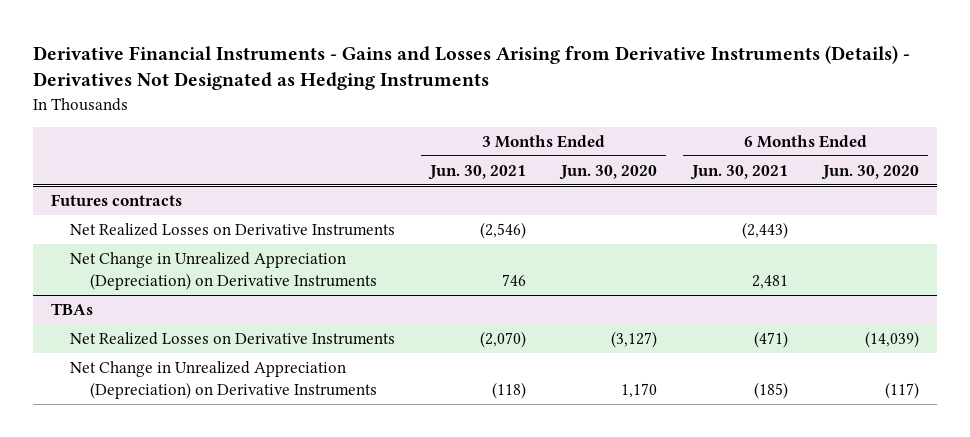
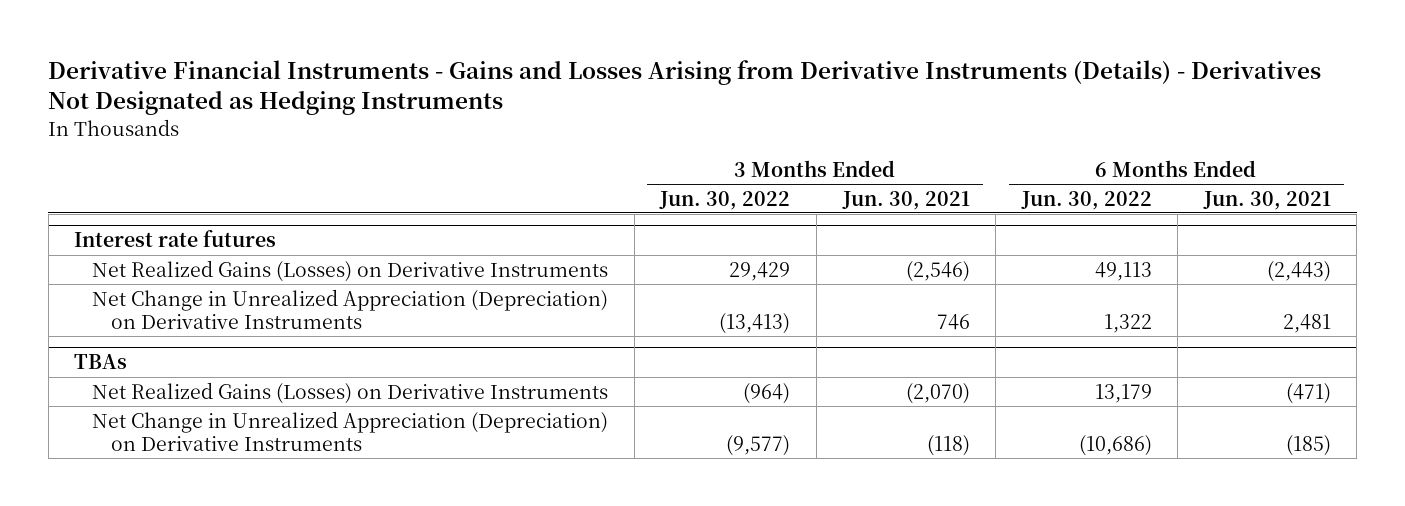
- | 3 Months Ended Jun. 30, 2021 | 3 Months Ended Jun. 30, 2020 | 6 Months Ended Jun. 30, 2021 | 6 Months Ended Jun. 30, 2020
+ | 3 Months Ended Jun. 30, 2022 | 3 Months Ended Jun. 30, 2021 | 6 Months Ended Jun. 30, 2022 | 6 Months Ended Jun. 30, 2021
- Futures contracts
- Net Realized Losses on Derivative Instruments | (2,546) | | (2,443) |
+ Interest rate futures
+ Net Realized Gains (Losses) on Derivative Instruments | 29,429 | (2,546) | 49,113 | (2,443)
@ TBAs
- Net Realized Losses on Derivative Instruments | (2,070) | (3,127) | (471) | (14,039)
+ Net Realized Gains (Losses) on Derivative Instruments | (964) | (2,070) | 13,179 | (471)

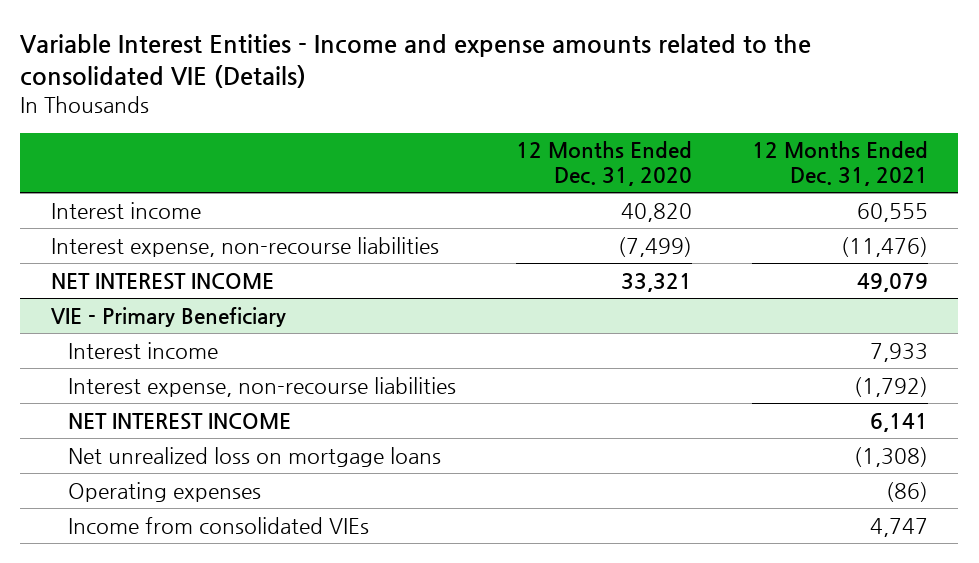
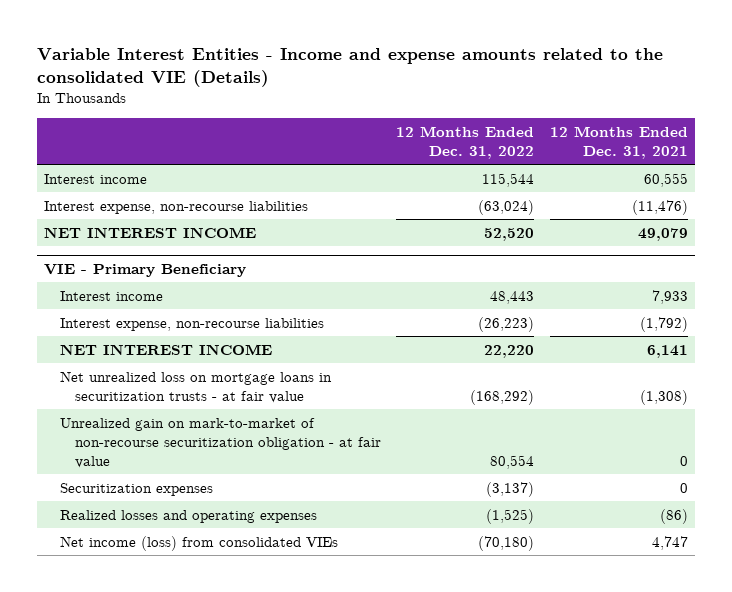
- | 12 Months Ended Dec. 31, 2020 | 12 Months Ended Dec. 31, 2021
+ | 12 Months Ended Dec. 31, 2022 | 12 Months Ended Dec. 31, 2021
@ VIE - Primary Beneficiary
- Net unrealized loss on mortgage loans | | (1,308)
- Operating expenses | | (86)
- Income from consolidated VIEs | | 4,747
+ Net unrealized loss on mortgage loans in securitization trusts - at fair value | (168,292) | (1,308)
+ Unrealized gain on mark-to-market of non-recourse securitization obligation - at fair value | 80,554 | 0
+ Securitization expenses | (3,137) | 0
+ Realized losses and operating expenses | (1,525) | (86)
+ Net income (loss) from consolidated VIEs | (70,180) | 4,747

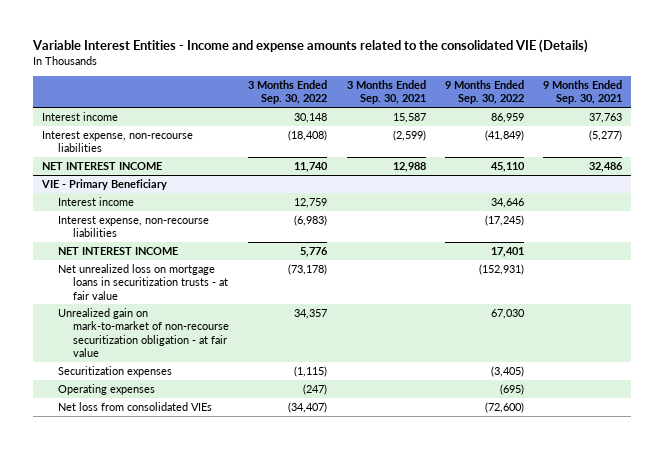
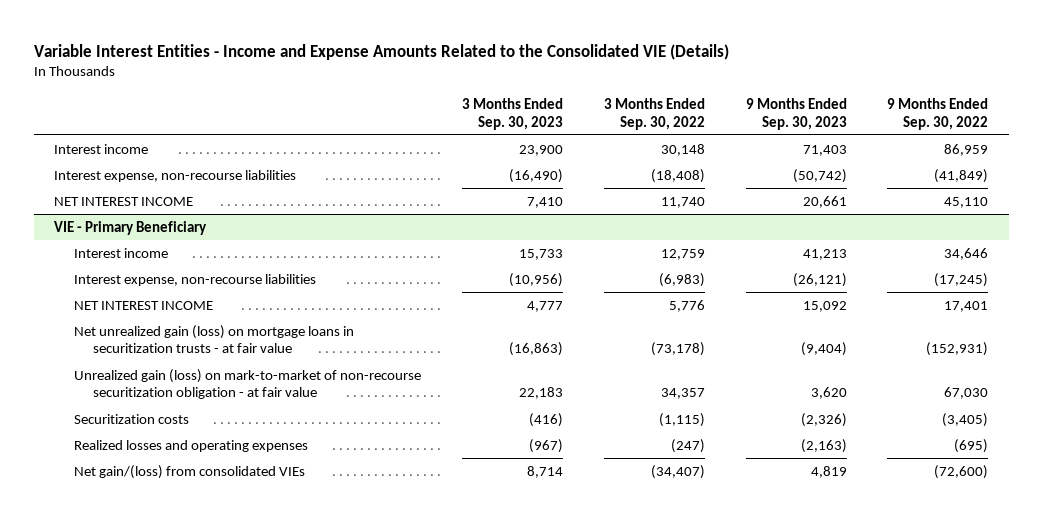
- Variable Interest Entities - Income and expense amounts related to the consolidated VIE (Details)
+ Variable Interest Entities - Income and Expense Amounts Related to the Consolidated VIE (Details)
- | 3 Months Ended Sep. 30, 2022 | 3 Months Ended Sep. 30, 2021 | 9 Months Ended Sep. 30, 2022 | 9 Months Ended Sep. 30, 2021
+ | 3 Months Ended Sep. 30, 2023 | 3 Months Ended Sep. 30, 2022 | 9 Months Ended Sep. 30, 2023 | 9 Months Ended Sep. 30, 2022
@ VIE - Primary Beneficiary
- Net unrealized loss on mortgage loans in securitization trusts - at fair value | (73,178) | | (152,931) |
- Unrealized gain on mark-to-market of non-recourse securitization obligation - at fair value | 34,357 | | 67,030 |
- Securitization expenses | (1,115) | | (3,405) |
- Operating expenses | (247) | | (695) |
- Net loss from consolidated VIEs | (34,407) | | (72,600) |
+ Net unrealized gain (loss) on mortgage loans in securitization trusts - at fair value | (16,863) | (73,178) | (9,404) | (152,931)
+ Unrealized gain (loss) on mark-to-market of non-recourse securitization obligation - at fair value | 22,183 | 34,357 | 3,620 | 67,030
+ Securitization costs | (416) | (1,115) | (2,326) | (3,405)
+ Realized losses and operating expenses | (967) | (247) | (2,163) | (695)
+ Net gain/(loss) from consolidated VIEs | 8,714 | (34,407) | 4,819 | (72,600)

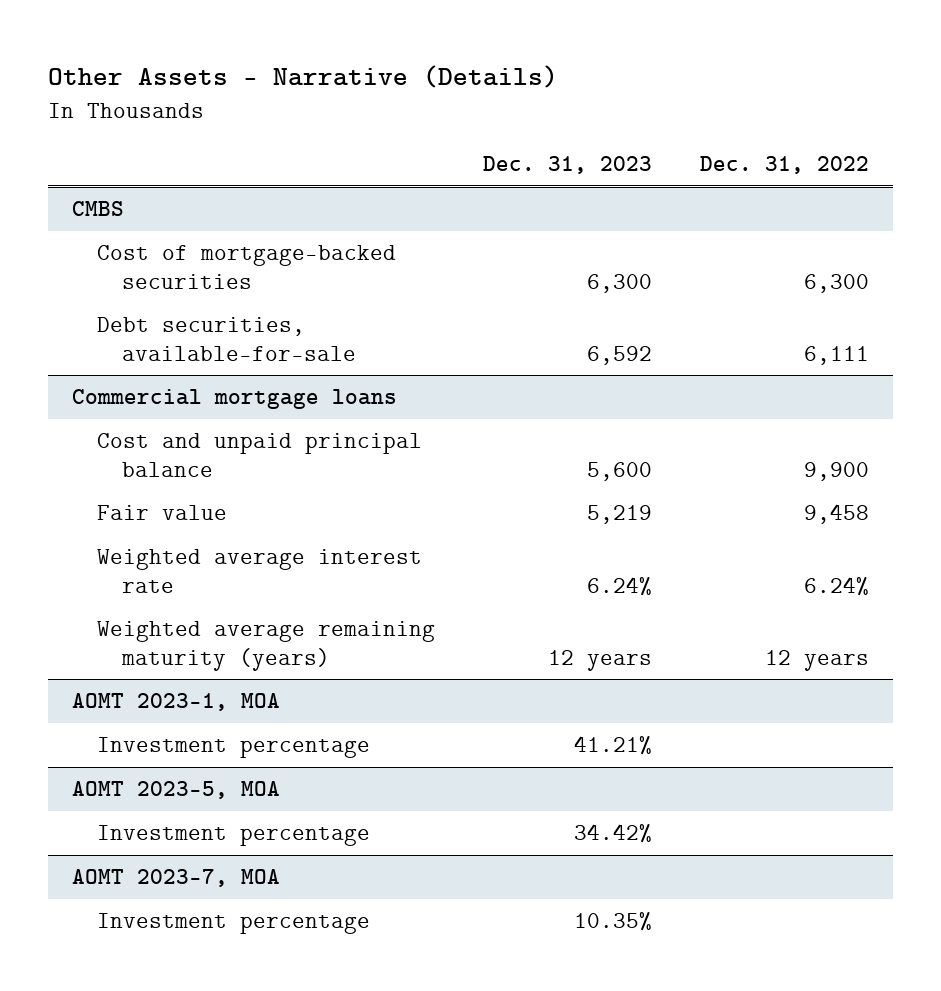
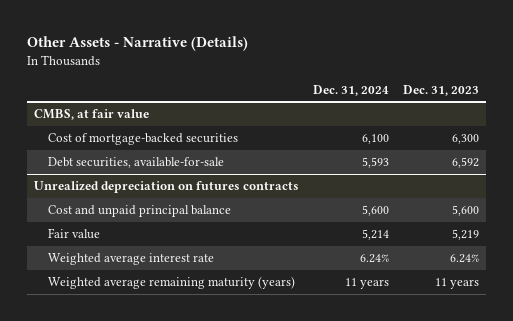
- | Dec. 31, 2023 | Dec. 31, 2022
+ | Dec. 31, 2024 | Dec. 31, 2023
- CMBS
+ CMBS, at fair value
- Commercial mortgage loans
+ Unrealized depreciation on futures contracts
- Weighted average remaining maturity (years) | 12 years | 12 years
- AOMT 2023-1, MOA
- Investment percentage | 41.21% |
- AOMT 2023-5, MOA
- Investment percentage | 34.42% |
- AOMT 2023-7, MOA
- Investment percentage | 10.35% |
+ Weighted average remaining maturity (years) | 11 years | 11 years

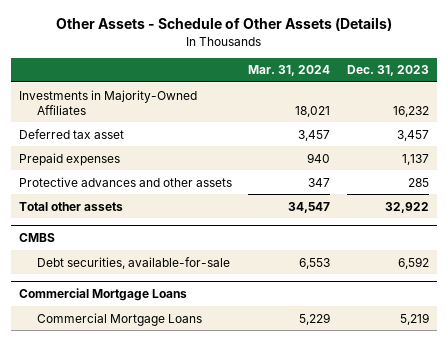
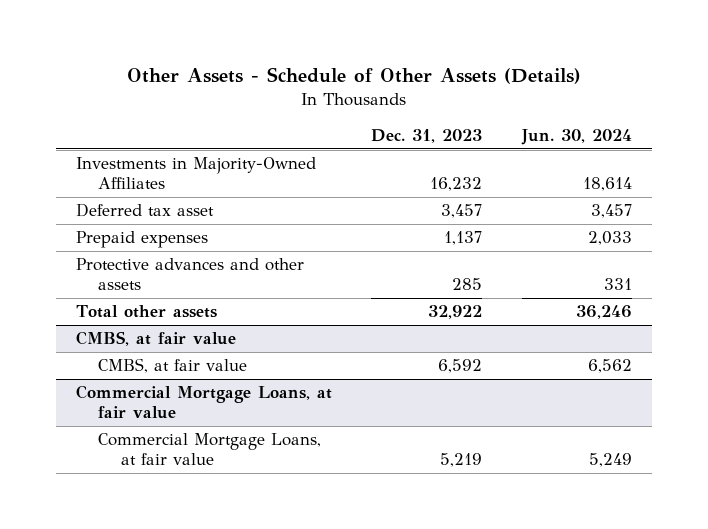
- | Mar. 31, 2024 | Dec. 31, 2023
+ | Dec. 31, 2023 | Jun. 30, 2024
- CMBS
- Debt securities, available-for-sale | 6,553 | 6,592
- Commercial Mortgage Loans
- Commercial Mortgage Loans | 5,229 | 5,219
+ CMBS, at fair value
+ CMBS, at fair value | 6,592 | 6,562
+ Commercial Mortgage Loans, at fair value
+ Commercial Mortgage Loans, at fair value | 5,219 | 5,249

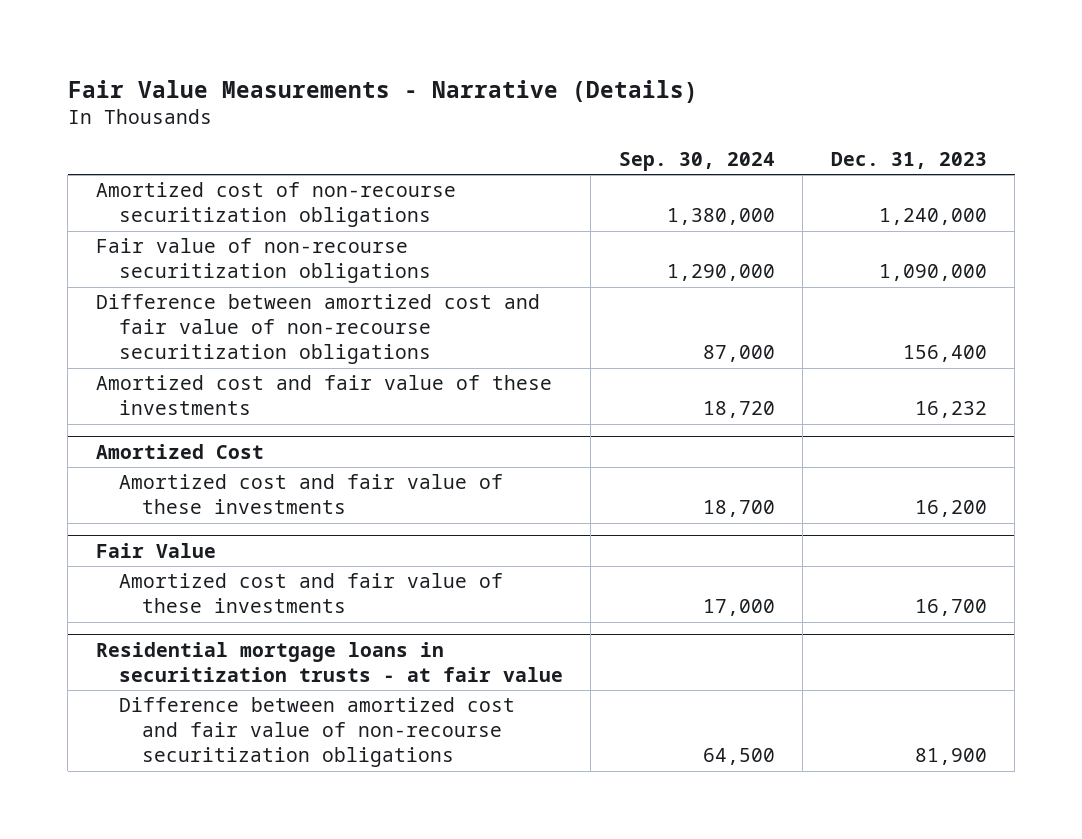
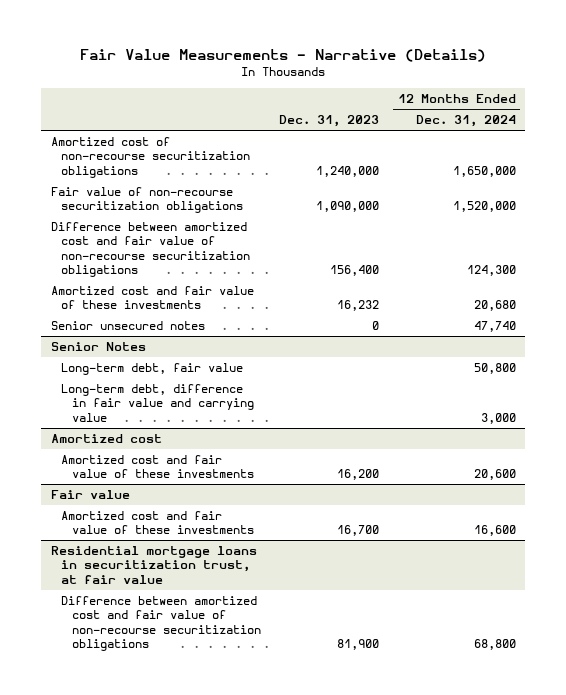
- | Sep. 30, 2024 | Dec. 31, 2023
+ | Dec. 31, 2023 | 12 Months Ended Dec. 31, 2024
- Amortized Cost
+ Senior unsecured notes | 0 | 47,740
+ Senior Notes
+ Long-term debt, fair value | | 50,800
+ Long-term debt, difference in fair value and carrying value | | 3,000
+ Amortized cost
- Fair Value
+ Fair value
- Residential mortgage loans in securitization trusts - at fair value
+ Residential mortgage loans in securitization trust, at fair value

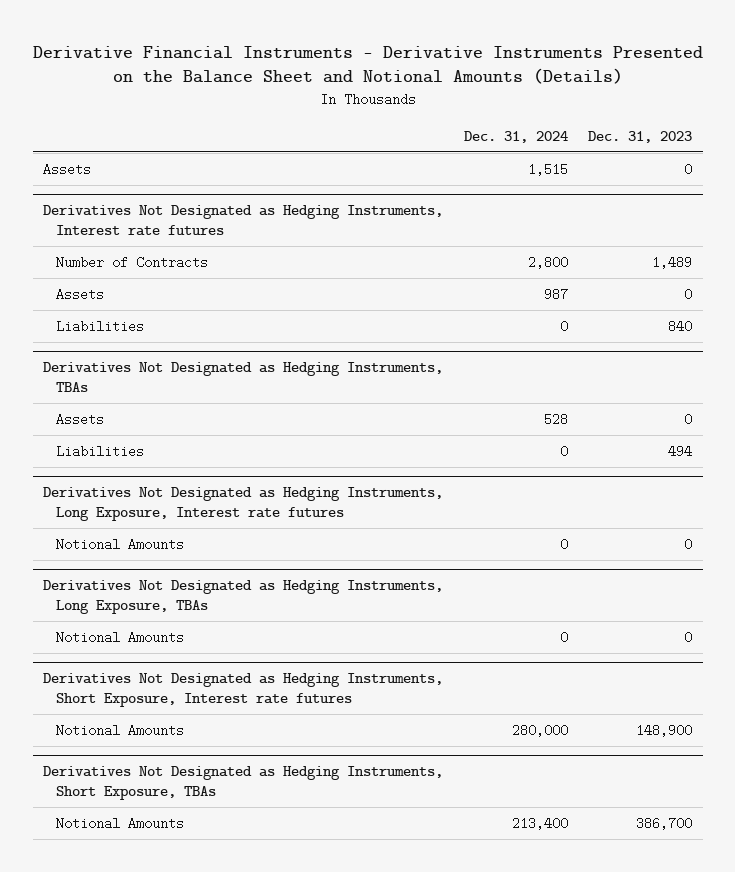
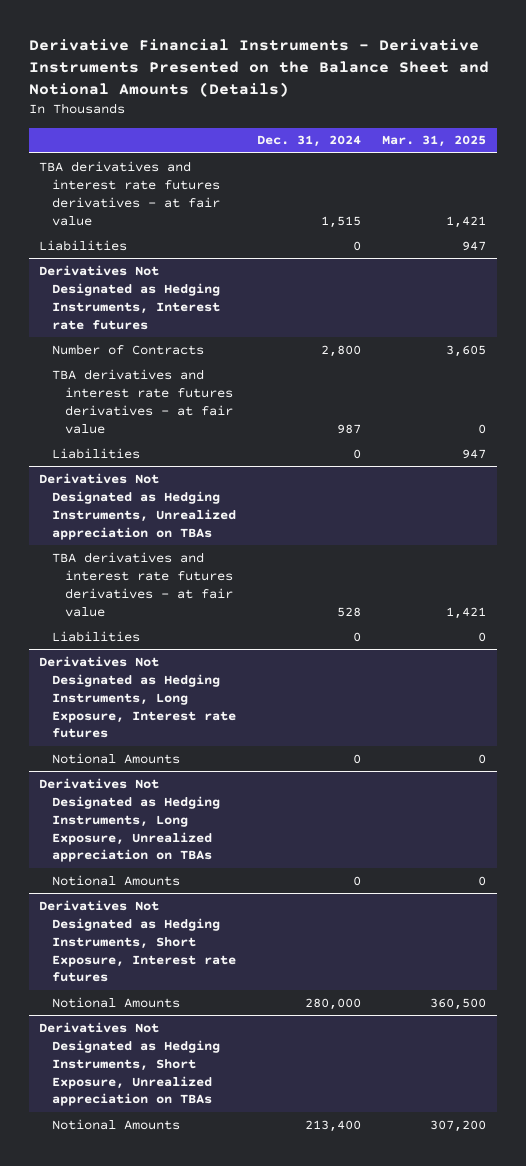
- | Dec. 31, 2024 | Dec. 31, 2023
+ | Dec. 31, 2024 | Mar. 31, 2025
- Assets | 1,515 | 0
+ TBA derivatives and interest rate futures derivatives - at fair value | 1,515 | 1,421
+ Liabilities | 0 | 947
@ Derivatives Not Designated as Hedging Instruments, Interest rate futures
- Assets | 987 | 0
+ TBA derivatives and interest rate futures derivatives - at fair value | 987 | 0
- Derivatives Not Designated as Hedging Instruments, TBAs
- Assets | 528 | 0
+ Derivatives Not Designated as Hedging Instruments, Unrealized appreciation on TBAs
+ TBA derivatives and interest rate futures derivatives - at fair value | 528 | 1,421
- Derivatives Not Designated as Hedging Instruments, Long Exposure, TBAs
+ Derivatives Not Designated as Hedging Instruments, Long Exposure, Unrealized appreciation on TBAs
- Derivatives Not Designated as Hedging Instruments, Short Exposure, TBAs
+ Derivatives Not Designated as Hedging Instruments, Short Exposure, Unrealized appreciation on TBAs

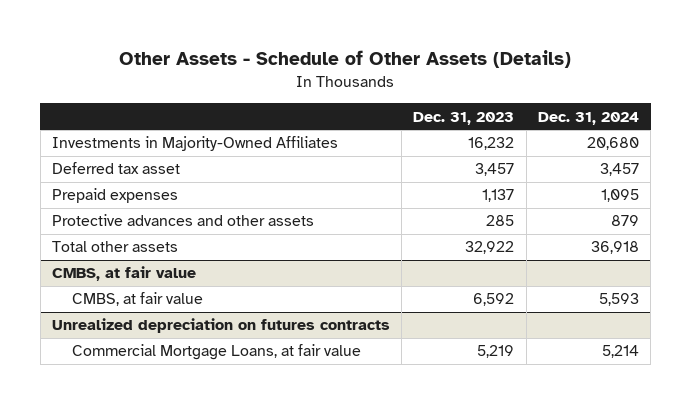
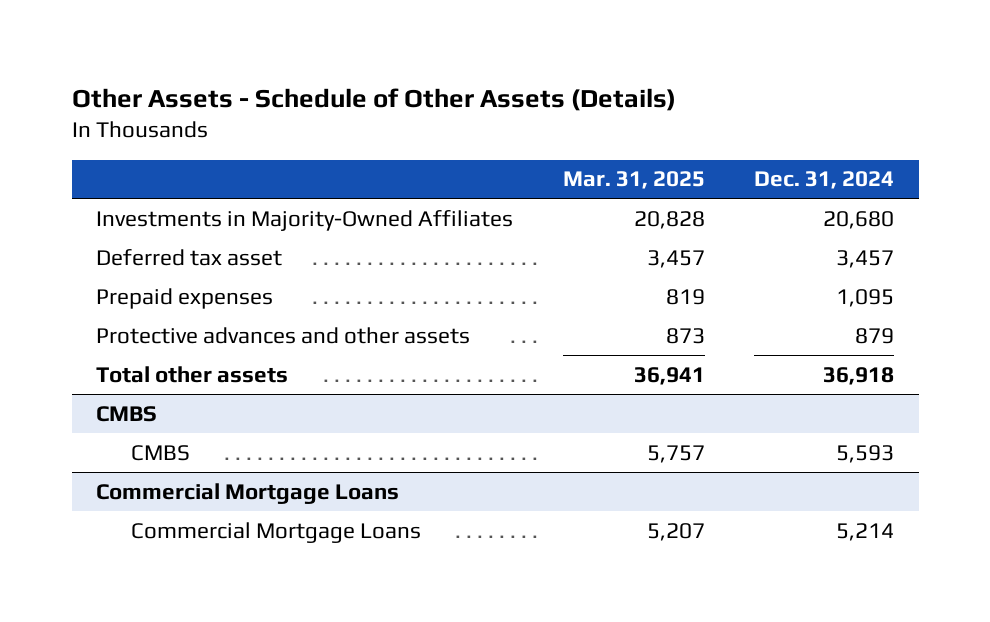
- | Dec. 31, 2023 | Dec. 31, 2024
+ | Mar. 31, 2025 | Dec. 31, 2024
- CMBS, at fair value
- CMBS, at fair value | 6,592 | 5,593
- Unrealized depreciation on futures contracts
- Commercial Mortgage Loans, at fair value | 5,219 | 5,214
+ CMBS
+ CMBS | 5,757 | 5,593
+ Commercial Mortgage Loans
+ Commercial Mortgage Loans | 5,207 | 5,214

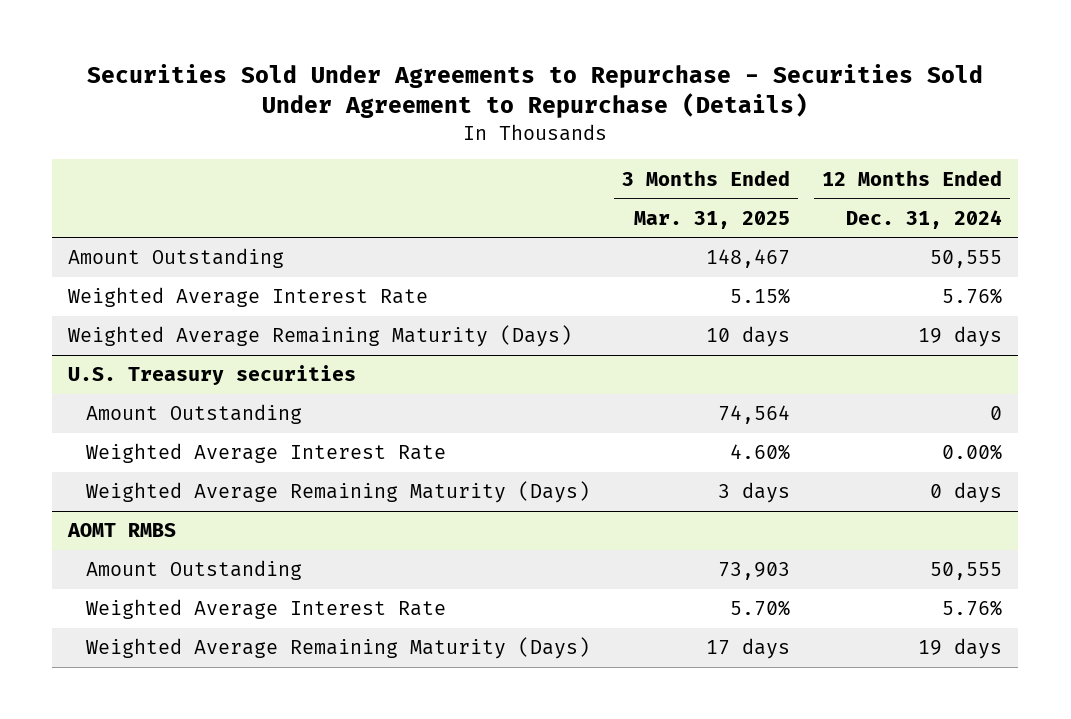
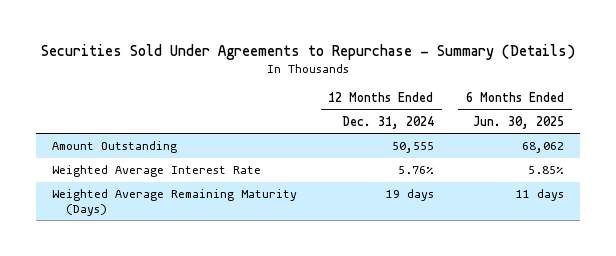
- Securities Sold Under Agreements to Repurchase - Securities Sold Under Agreement to Repurchase (Details)
+ Securities Sold Under Agreements to Repurchase - Summary (Details)
- | 3 Months Ended Mar. 31, 2025 | 12 Months Ended Dec. 31, 2024
+ | 12 Months Ended Dec. 31, 2024 | 6 Months Ended Jun. 30, 2025
- U.S. Treasury securities
- Amount Outstanding | 74,564 | 0
- Weighted Average Interest Rate | 4.60% | 0.00%
- Weighted Average Remaining Maturity (Days) | 3 days | 0 days
- AOMT RMBS
- Amount Outstanding | 73,903 | 50,555
- Weighted Average Interest Rate | 5.70% | 5.76%
- Weighted Average Remaining Maturity (Days) | 17 days | 19 days

